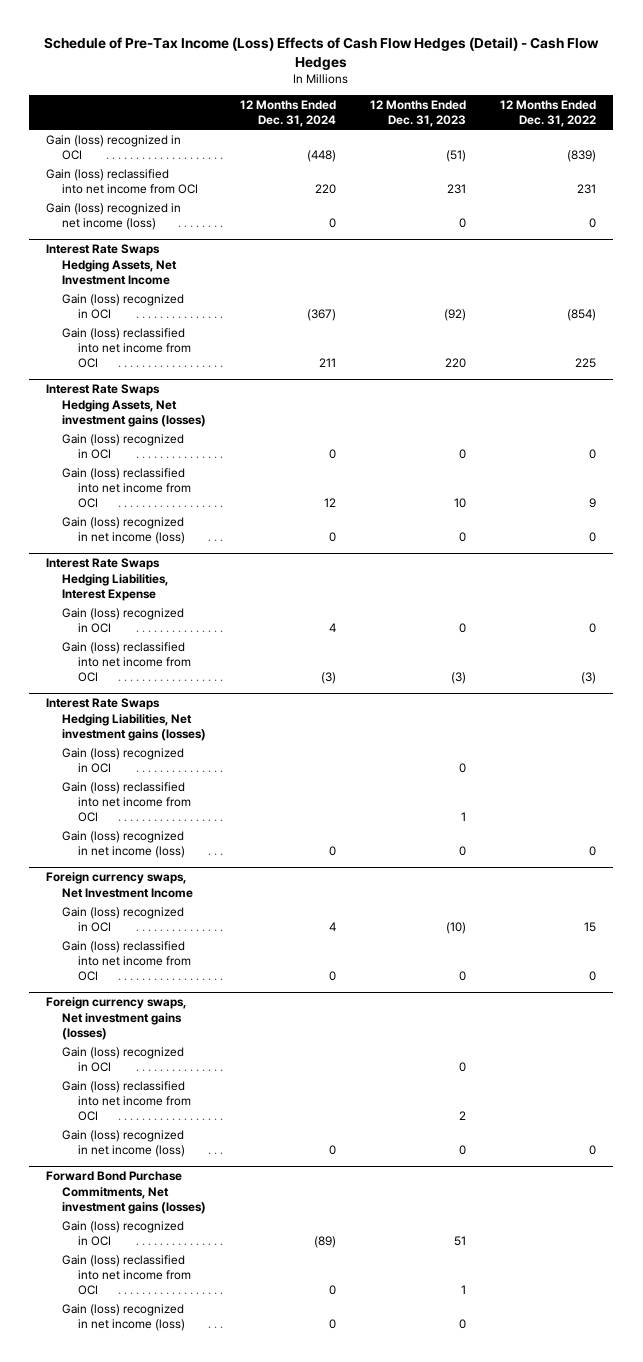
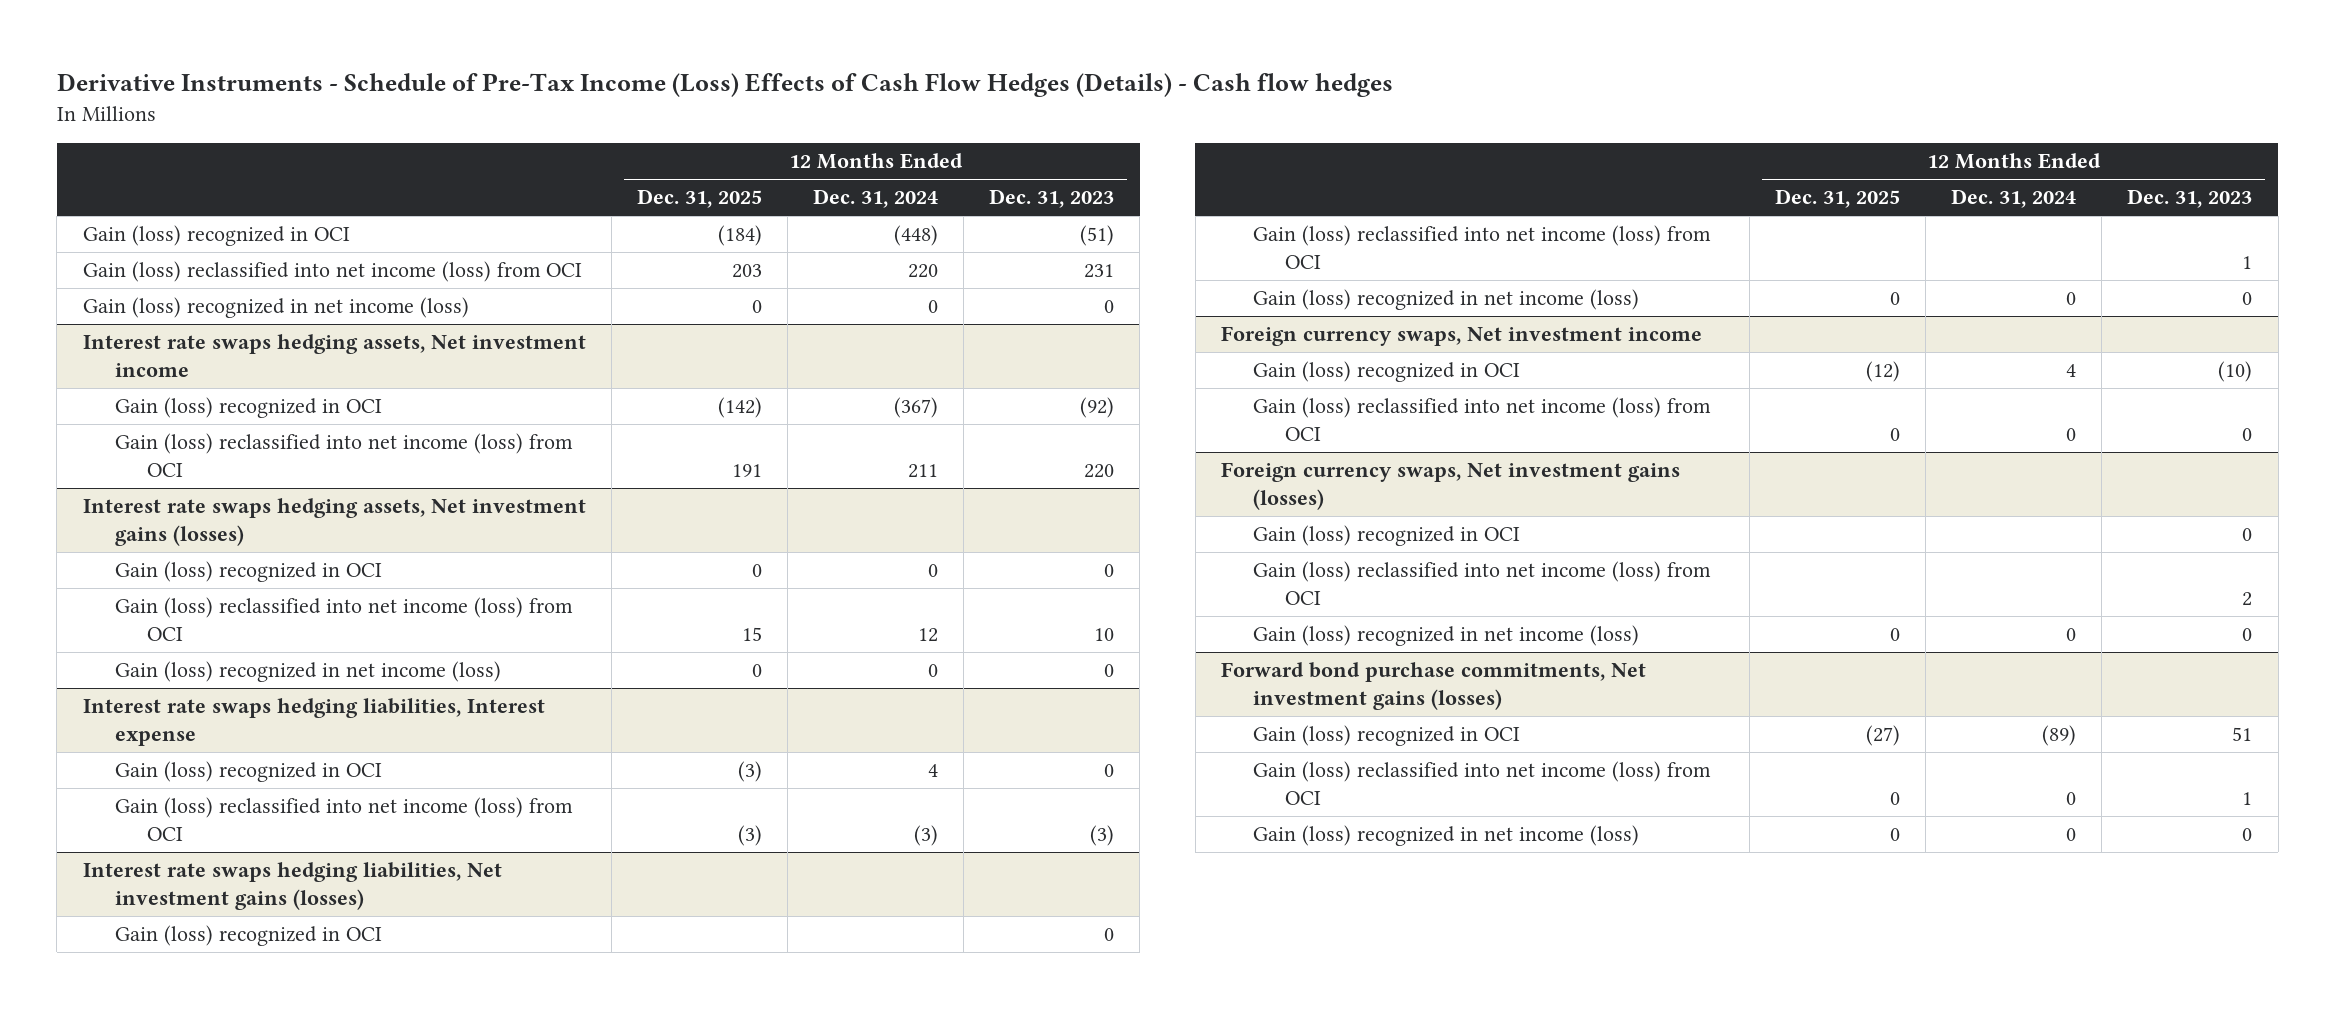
- Schedule of Pre-Tax Income (Loss) Effects of Cash Flow Hedges (Detail) - Cash Flow Hedges
+ Derivative Instruments - Schedule of Pre-Tax Income (Loss) Effects of Cash Flow Hedges (Details) - Cash flow hedges
- | 12 Months Ended Dec. 31, 2024 | 12 Months Ended Dec. 31, 2023 | 12 Months Ended Dec. 31, 2022
+ | 12 Months Ended Dec. 31, 2025 | 12 Months Ended Dec. 31, 2024 | 12 Months Ended Dec. 31, 2023
- Gain (loss) reclassified into net income from OCI | 220 | 231 | 231
+ Gain (loss) reclassified into net income (loss) from OCI | 203 | 220 | 231
- Interest Rate Swaps Hedging Assets, Net Investment Income
+ Interest rate swaps hedging assets, Net investment income
- Gain (loss) reclassified into net income from OCI | 211 | 220 | 225
- Interest Rate Swaps Hedging Assets, Net investment gains (losses)
+ Gain (loss) reclassified into net income (loss) from OCI | 191 | 211 | 220
+ Interest rate swaps hedging assets, Net investment gains (losses)
- Gain (loss) reclassified into net income from OCI | 12 | 10 | 9
+ Gain (loss) reclassified into net income (loss) from OCI | 15 | 12 | 10
- Interest Rate Swaps Hedging Liabilities, Interest Expense
+ Interest rate swaps hedging liabilities, Interest expense
- Gain (loss) reclassified into net income from OCI | (3) | (3) | (3)
- Interest Rate Swaps Hedging Liabilities, Net investment gains (losses)
+ Gain (loss) reclassified into net income (loss) from OCI | (3) | (3) | (3)
+ Interest rate swaps hedging liabilities, Net investment gains (losses)
- Gain (loss) reclassified into net income from OCI | | 1 |
+ Gain (loss) reclassified into net income (loss) from OCI | | | 1
- Foreign currency swaps, Net Investment Income
+ Foreign currency swaps, Net investment income
- Gain (loss) reclassified into net income from OCI | 0 | 0 | 0
+ Gain (loss) reclassified into net income (loss) from OCI | 0 | 0 | 0
@ Foreign currency swaps, Net investment gains (losses)
- Gain (loss) reclassified into net income from OCI | | 2 |
+ Gain (loss) reclassified into net income (loss) from OCI | | | 2
- Forward Bond Purchase Commitments, Net investment gains (losses)
+ Forward bond purchase commitments, Net investment gains (losses)
- Gain (loss) reclassified into net income from OCI | 0 | 1 |
+ Gain (loss) reclassified into net income (loss) from OCI | 0 | 0 | 1

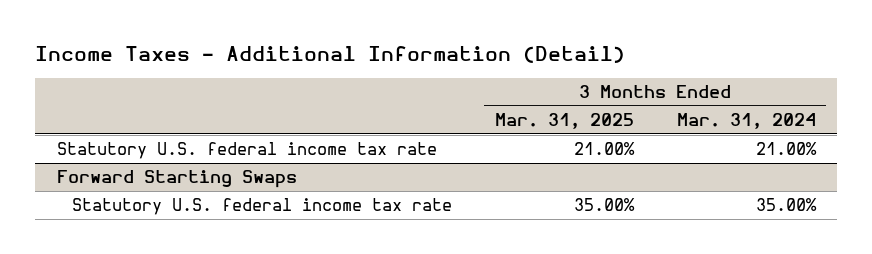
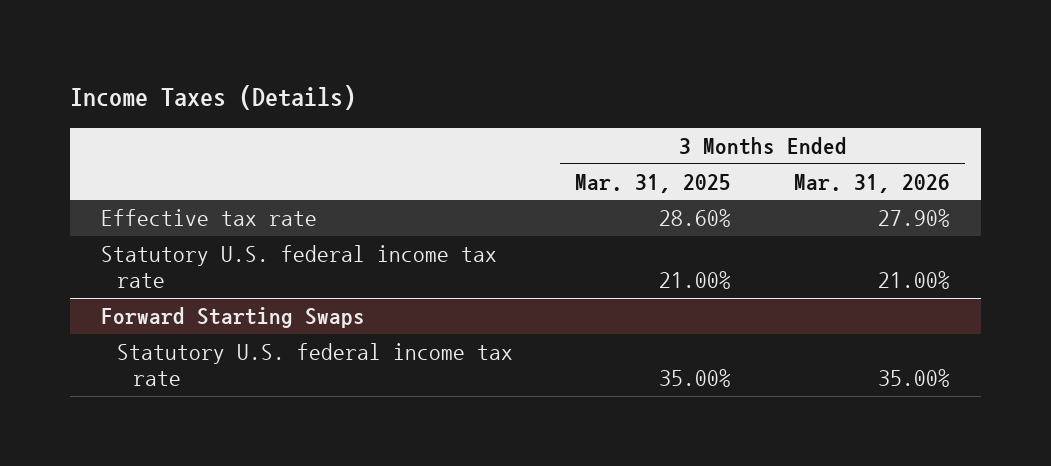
- Income Taxes - Additional Information (Detail)
+ Income Taxes (Details)
- | 3 Months Ended Mar. 31, 2025 | 3 Months Ended Mar. 31, 2024
+ | 3 Months Ended Mar. 31, 2025 | 3 Months Ended Mar. 31, 2026
+ Effective tax rate | 28.60% | 27.90%

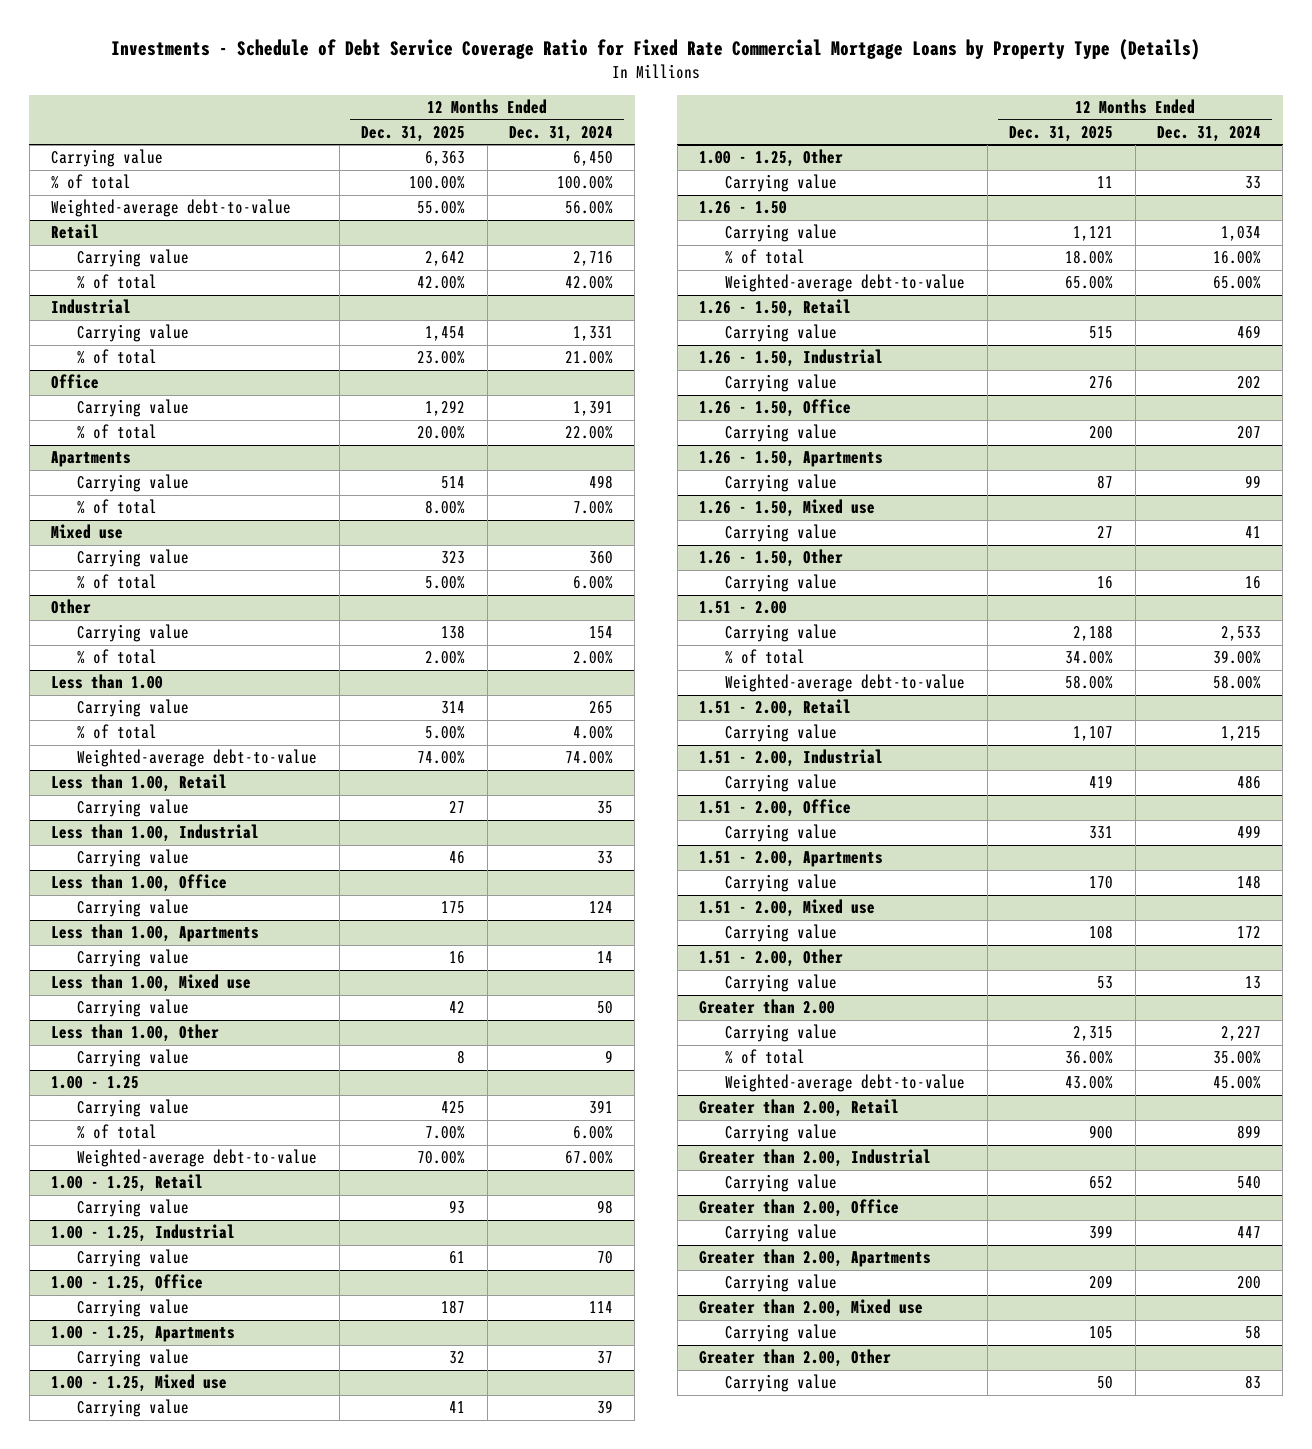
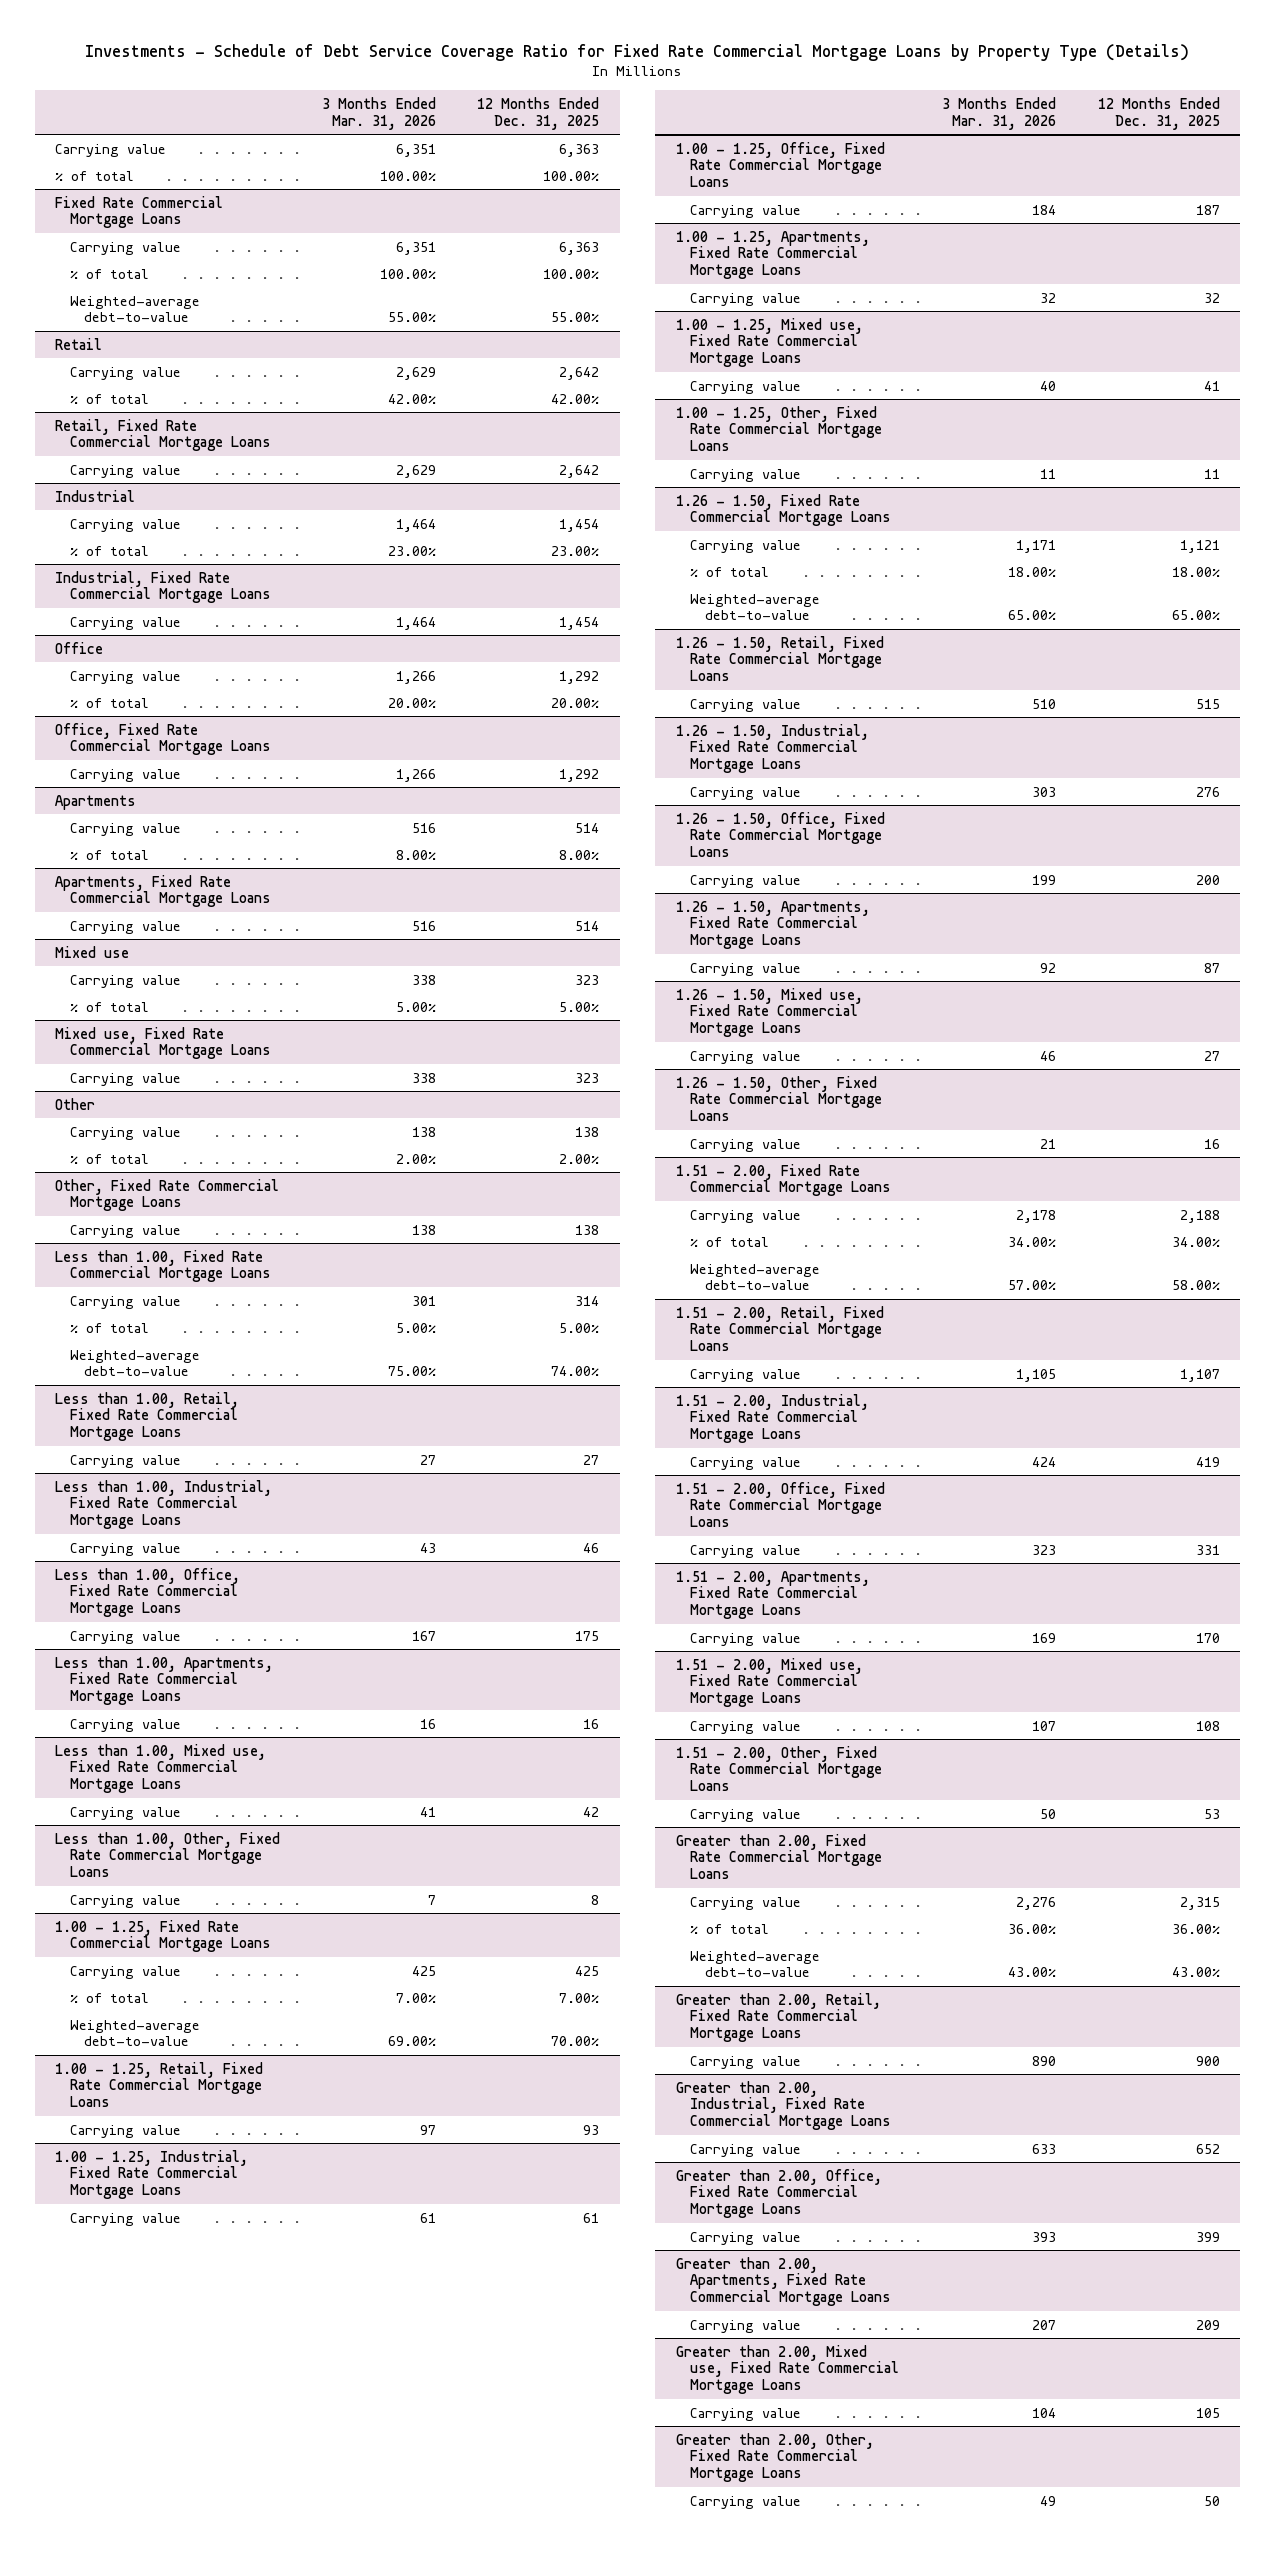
- | 12 Months Ended Dec. 31, 2025 | 12 Months Ended Dec. 31, 2024
+ | 3 Months Ended Mar. 31, 2026 | 12 Months Ended Dec. 31, 2025
+ Fixed Rate Commercial Mortgage Loans
+ Carrying value | 6,351 | 6,363
+ % of total | 100.00% | 100.00%
+ Retail, Fixed Rate Commercial Mortgage Loans
+ Carrying value | 2,629 | 2,642
+ Industrial, Fixed Rate Commercial Mortgage Loans
+ Carrying value | 1,464 | 1,454
+ Office, Fixed Rate Commercial Mortgage Loans
+ Carrying value | 1,266 | 1,292
+ Apartments, Fixed Rate Commercial Mortgage Loans
+ Carrying value | 516 | 514
+ Mixed use, Fixed Rate Commercial Mortgage Loans
+ Carrying value | 338 | 323
- Less than 1.00
+ Other, Fixed Rate Commercial Mortgage Loans
+ Carrying value | 138 | 138
+ Less than 1.00, Fixed Rate Commercial Mortgage Loans
- Less than 1.00, Retail
+ Less than 1.00, Retail, Fixed Rate Commercial Mortgage Loans
- Less than 1.00, Industrial
+ Less than 1.00, Industrial, Fixed Rate Commercial Mortgage Loans
- Less than 1.00, Office
+ Less than 1.00, Office, Fixed Rate Commercial Mortgage Loans
- Less than 1.00, Apartments
+ Less than 1.00, Apartments, Fixed Rate Commercial Mortgage Loans
- Less than 1.00, Mixed use
+ Less than 1.00, Mixed use, Fixed Rate Commercial Mortgage Loans
- Less than 1.00, Other
+ Less than 1.00, Other, Fixed Rate Commercial Mortgage Loans
- 1.00 - 1.25
+ 1.00 - 1.25, Fixed Rate Commercial Mortgage Loans
- 1.00 - 1.25, Retail
+ 1.00 - 1.25, Retail, Fixed Rate Commercial Mortgage Loans
- 1.00 - 1.25, Industrial
+ 1.00 - 1.25, Industrial, Fixed Rate Commercial Mortgage Loans
- 1.00 - 1.25, Office
+ 1.00 - 1.25, Office, Fixed Rate Commercial Mortgage Loans
- 1.00 - 1.25, Apartments
+ 1.00 - 1.25, Apartments, Fixed Rate Commercial Mortgage Loans
- 1.00 - 1.25, Mixed use
+ 1.00 - 1.25, Mixed use, Fixed Rate Commercial Mortgage Loans
- 1.00 - 1.25, Other
+ 1.00 - 1.25, Other, Fixed Rate Commercial Mortgage Loans
- 1.26 - 1.50
+ 1.26 - 1.50, Fixed Rate Commercial Mortgage Loans
- 1.26 - 1.50, Retail
+ 1.26 - 1.50, Retail, Fixed Rate Commercial Mortgage Loans
- 1.26 - 1.50, Industrial
+ 1.26 - 1.50, Industrial, Fixed Rate Commercial Mortgage Loans
- 1.26 - 1.50, Office
+ 1.26 - 1.50, Office, Fixed Rate Commercial Mortgage Loans
- 1.26 - 1.50, Apartments
+ 1.26 - 1.50, Apartments, Fixed Rate Commercial Mortgage Loans
- 1.26 - 1.50, Mixed use
+ 1.26 - 1.50, Mixed use, Fixed Rate Commercial Mortgage Loans
- 1.26 - 1.50, Other
+ 1.26 - 1.50, Other, Fixed Rate Commercial Mortgage Loans
- 1.51 - 2.00
+ 1.51 - 2.00, Fixed Rate Commercial Mortgage Loans
- 1.51 - 2.00, Retail
+ 1.51 - 2.00, Retail, Fixed Rate Commercial Mortgage Loans
- 1.51 - 2.00, Industrial
+ 1.51 - 2.00, Industrial, Fixed Rate Commercial Mortgage Loans
- 1.51 - 2.00, Office
+ 1.51 - 2.00, Office, Fixed Rate Commercial Mortgage Loans
- 1.51 - 2.00, Apartments
+ 1.51 - 2.00, Apartments, Fixed Rate Commercial Mortgage Loans
- 1.51 - 2.00, Mixed use
+ 1.51 - 2.00, Mixed use, Fixed Rate Commercial Mortgage Loans
- 1.51 - 2.00, Other
+ 1.51 - 2.00, Other, Fixed Rate Commercial Mortgage Loans
- Greater than 2.00
+ Greater than 2.00, Fixed Rate Commercial Mortgage Loans
- Greater than 2.00, Retail
+ Greater than 2.00, Retail, Fixed Rate Commercial Mortgage Loans
- Greater than 2.00, Industrial
+ Greater than 2.00, Industrial, Fixed Rate Commercial Mortgage Loans
- Greater than 2.00, Office
+ Greater than 2.00, Office, Fixed Rate Commercial Mortgage Loans
- Greater than 2.00, Apartments
+ Greater than 2.00, Apartments, Fixed Rate Commercial Mortgage Loans
- Greater than 2.00, Mixed use
+ Greater than 2.00, Mixed use, Fixed Rate Commercial Mortgage Loans
- Greater than 2.00, Other
+ Greater than 2.00, Other, Fixed Rate Commercial Mortgage Loans

